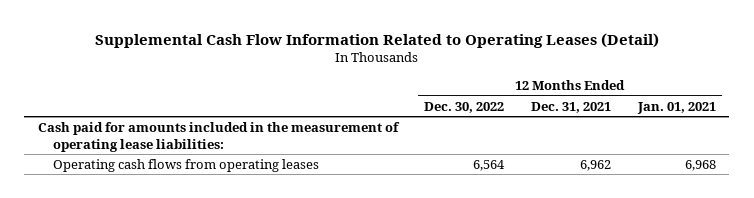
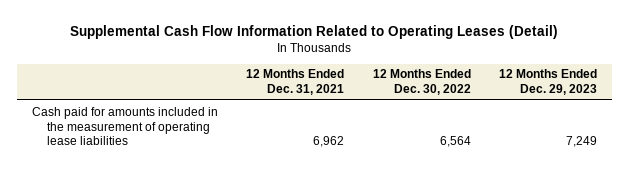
- | 12 Months Ended Dec. 30, 2022 | 12 Months Ended Dec. 31, 2021 | 12 Months Ended Jan. 01, 2021
+ | 12 Months Ended Dec. 31, 2021 | 12 Months Ended Dec. 30, 2022 | 12 Months Ended Dec. 29, 2023
- Cash paid for amounts included in the measurement of operating lease liabilities:
- Operating cash flows from operating leases | 6,564 | 6,962 | 6,968
+ Cash paid for amounts included in the measurement of operating lease liabilities | 6,962 | 6,564 | 7,249

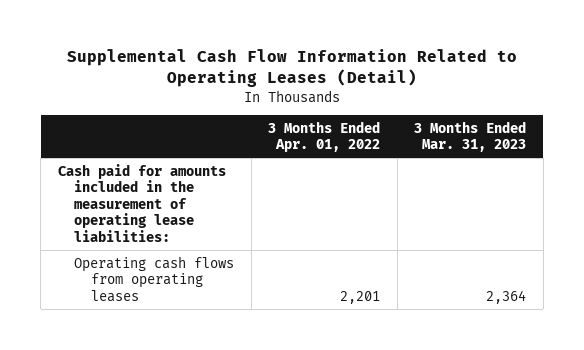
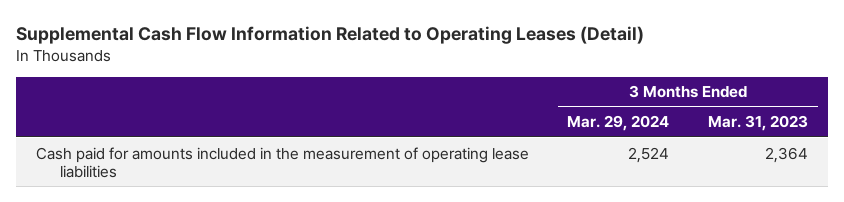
- | 3 Months Ended Apr. 01, 2022 | 3 Months Ended Mar. 31, 2023
+ | 3 Months Ended Mar. 29, 2024 | 3 Months Ended Mar. 31, 2023
- Cash paid for amounts included in the measurement of operating lease liabilities:
- Operating cash flows from operating leases | 2,201 | 2,364
+ Cash paid for amounts included in the measurement of operating lease liabilities | 2,524 | 2,364

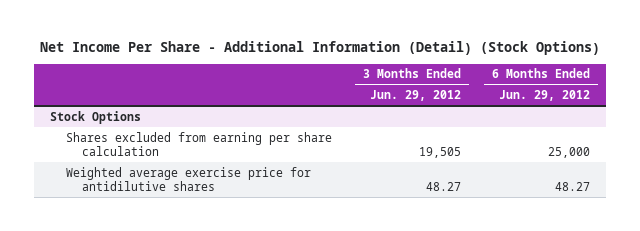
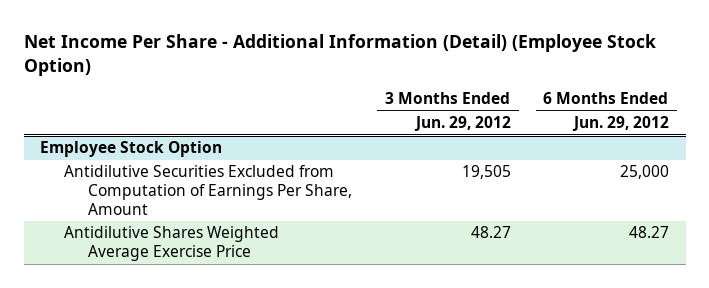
- Net Income Per Share - Additional Information (Detail) (Stock Options)
+ Net Income Per Share - Additional Information (Detail) (Employee Stock Option)
- Stock Options
- Shares excluded from earning per share calculation | 19,505 | 25,000
- Weighted average exercise price for antidilutive shares | 48.27 | 48.27
+ Employee Stock Option
+ Antidilutive Securities Excluded from Computation of Earnings Per Share, Amount | 19,505 | 25,000
+ Antidilutive Shares Weighted Average Exercise Price | 48.27 | 48.27

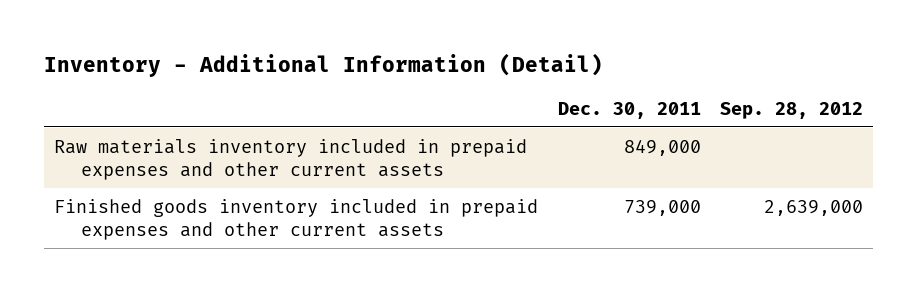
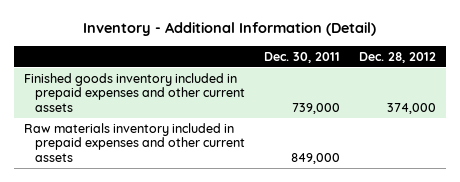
- | Dec. 30, 2011 | Sep. 28, 2012
+ | Dec. 30, 2011 | Dec. 28, 2012
moved down: Raw materials inventory included in prepaid expenses and other current assets | 849,000 |

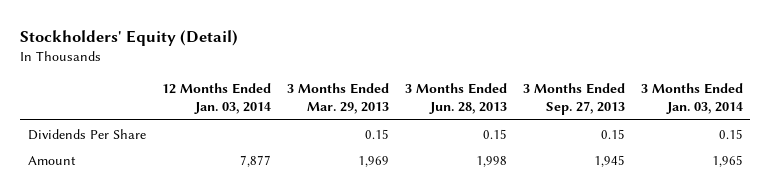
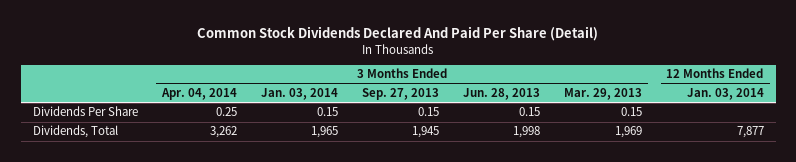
- Stockholders' Equity (Detail)
+ Common Stock Dividends Declared And Paid Per Share (Detail)
- | 12 Months Ended Jan. 03, 2014 | 3 Months Ended Mar. 29, 2013 | 3 Months Ended Jun. 28, 2013 | 3 Months Ended Sep. 27, 2013 | 3 Months Ended Jan. 03, 2014
+ | 3 Months Ended Apr. 04, 2014 | 3 Months Ended Jan. 03, 2014 | 3 Months Ended Sep. 27, 2013 | 3 Months Ended Jun. 28, 2013 | 3 Months Ended Mar. 29, 2013 | 12 Months Ended Jan. 03, 2014
- Amount | 7,877 | 1,969 | 1,998 | 1,945 | 1,965
+ Dividends, Total | 3,262 | 1,965 | 1,945 | 1,998 | 1,969 | 7,877

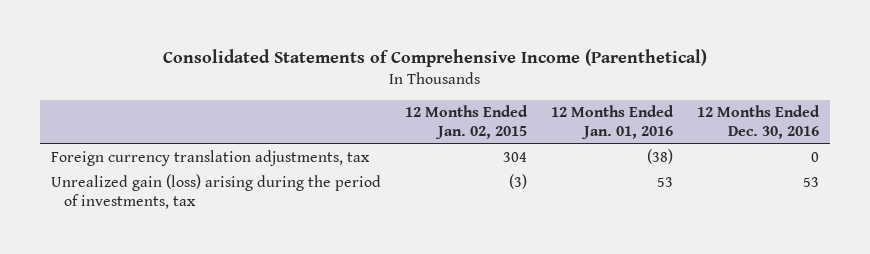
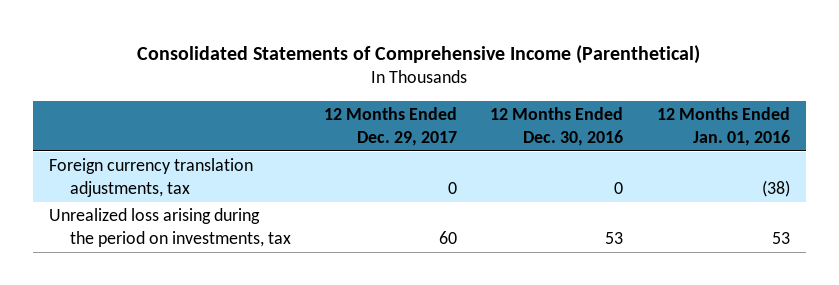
- | 12 Months Ended Jan. 02, 2015 | 12 Months Ended Jan. 01, 2016 | 12 Months Ended Dec. 30, 2016
+ | 12 Months Ended Dec. 29, 2017 | 12 Months Ended Dec. 30, 2016 | 12 Months Ended Jan. 01, 2016
- Unrealized gain (loss) arising during the period of investments, tax | (3) | 53 | 53
+ Unrealized loss arising during the period on investments, tax | 60 | 53 | 53

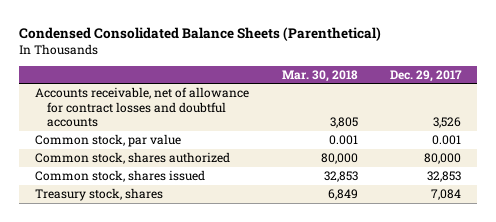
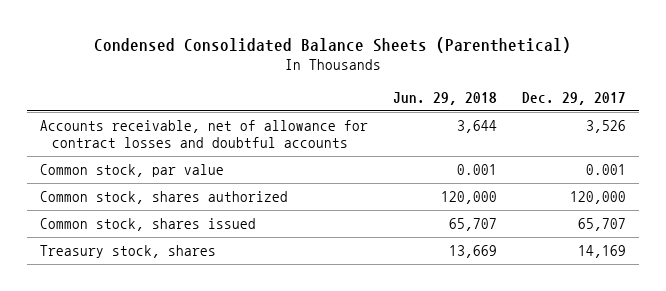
- | Mar. 30, 2018 | Dec. 29, 2017
+ | Jun. 29, 2018 | Dec. 29, 2017
- Common stock, shares authorized | 80,000 | 80,000
- Common stock, shares issued | 32,853 | 32,853
- Treasury stock, shares | 6,849 | 7,084
+ Common stock, shares authorized | 120,000 | 120,000
+ Common stock, shares issued | 65,707 | 65,707
+ Treasury stock, shares | 13,669 | 14,169

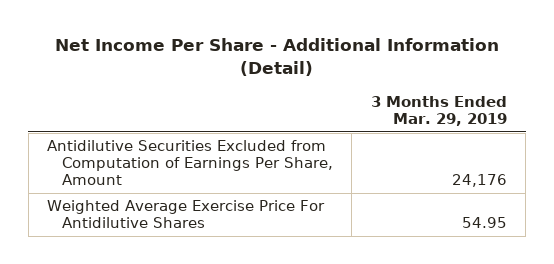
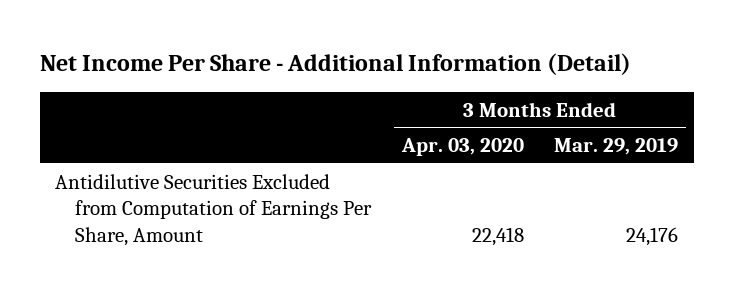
- | 3 Months Ended Mar. 29, 2019
+ | 3 Months Ended Apr. 03, 2020 | 3 Months Ended Mar. 29, 2019
- Weighted Average Exercise Price For Antidilutive Shares | 54.95

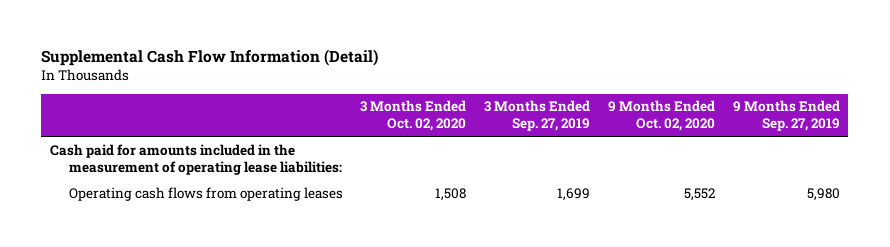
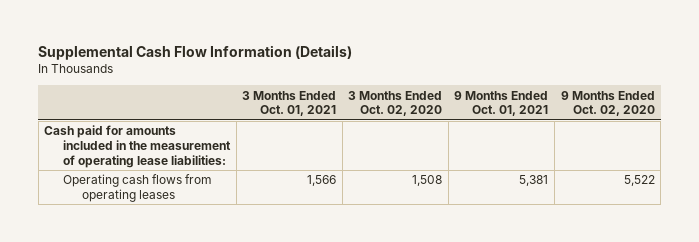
- Supplemental Cash Flow Information (Detail)
+ Supplemental Cash Flow Information (Details)
- | 3 Months Ended Oct. 02, 2020 | 3 Months Ended Sep. 27, 2019 | 9 Months Ended Oct. 02, 2020 | 9 Months Ended Sep. 27, 2019
+ | 3 Months Ended Oct. 01, 2021 | 3 Months Ended Oct. 02, 2020 | 9 Months Ended Oct. 01, 2021 | 9 Months Ended Oct. 02, 2020
- Operating cash flows from operating leases | 1,508 | 1,699 | 5,552 | 5,980
+ Operating cash flows from operating leases | 1,566 | 1,508 | 5,381 | 5,522

